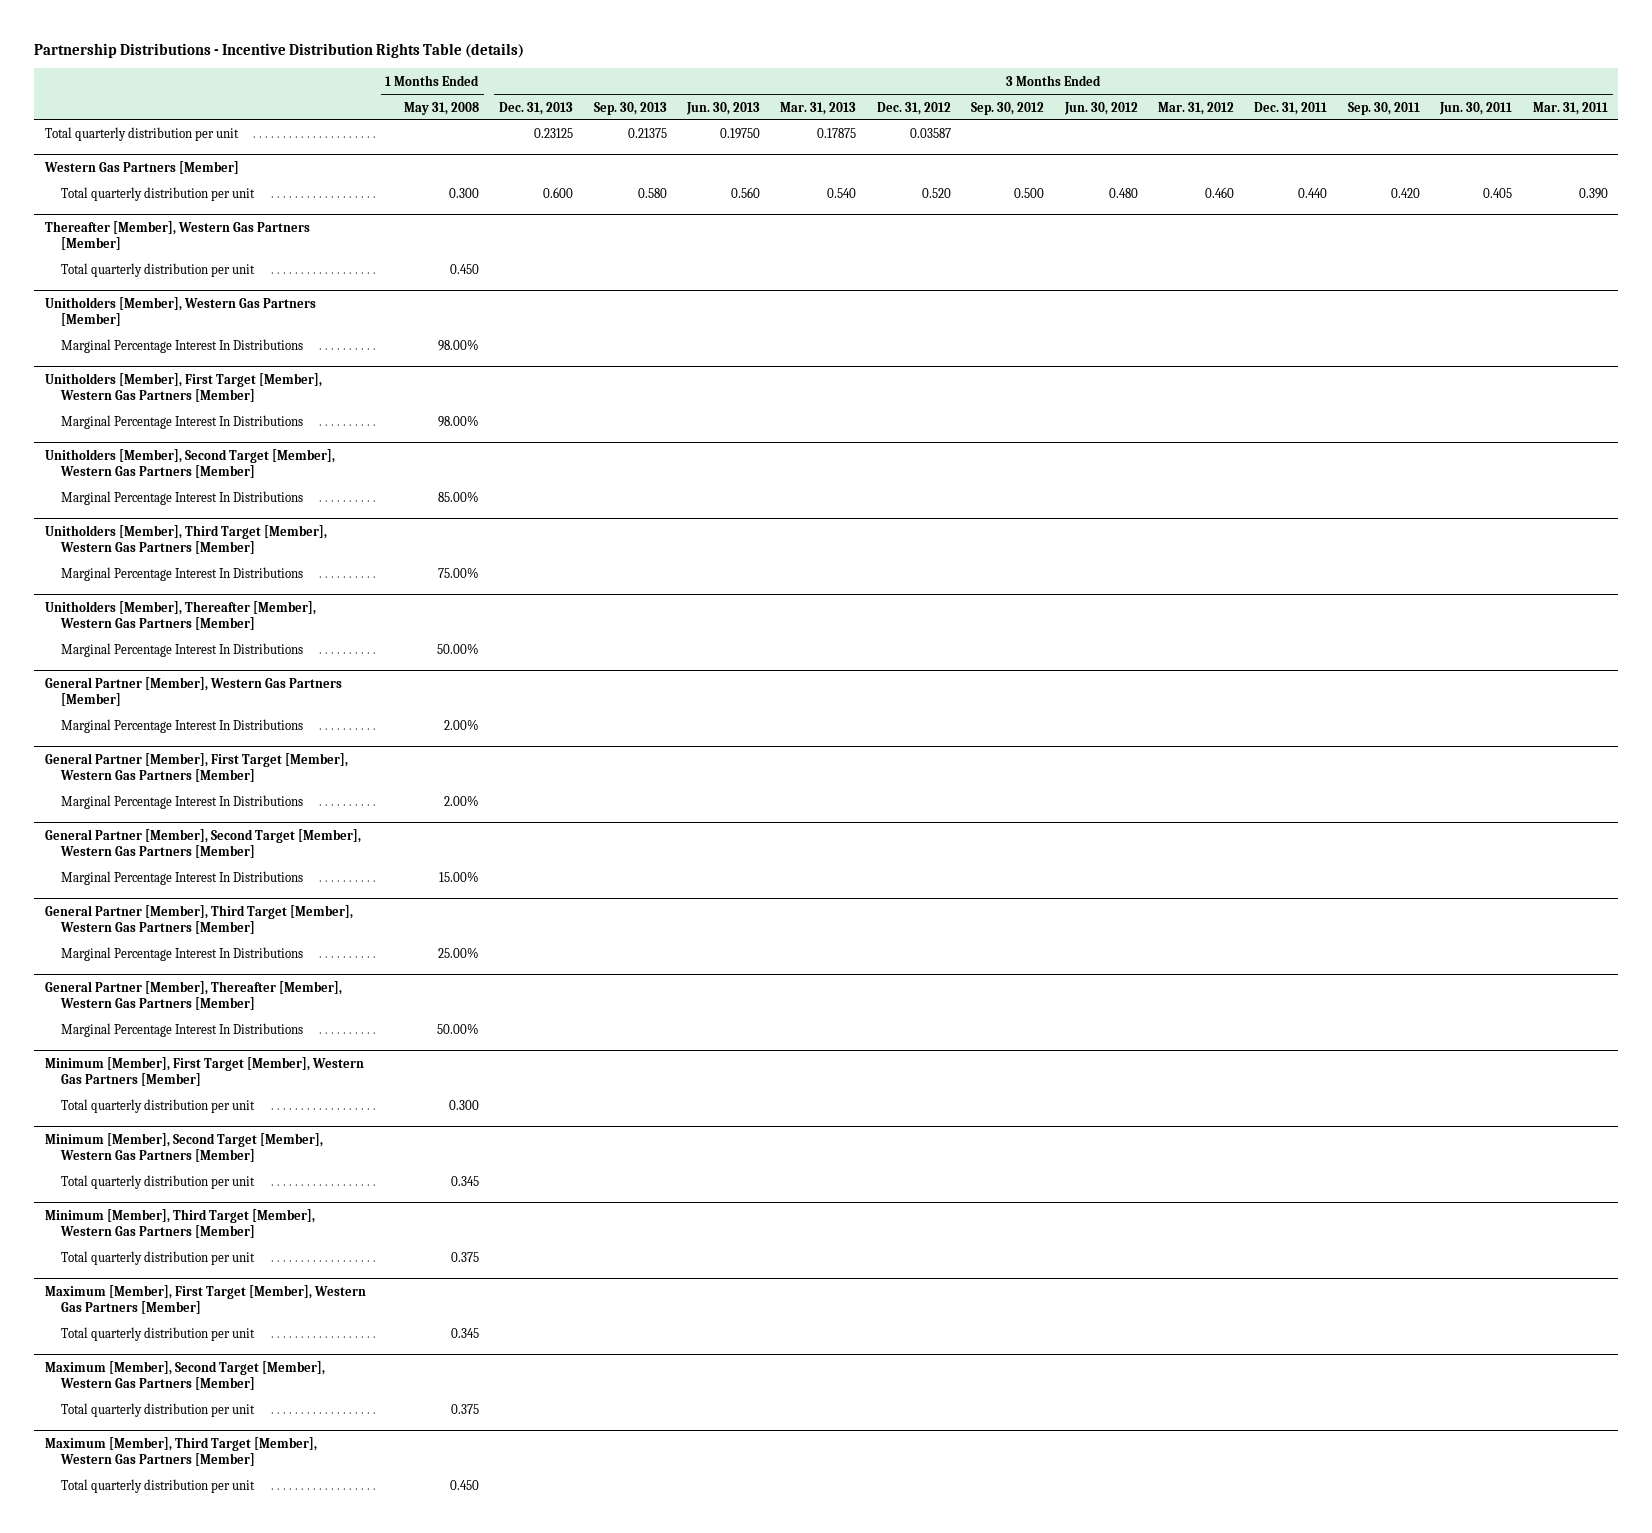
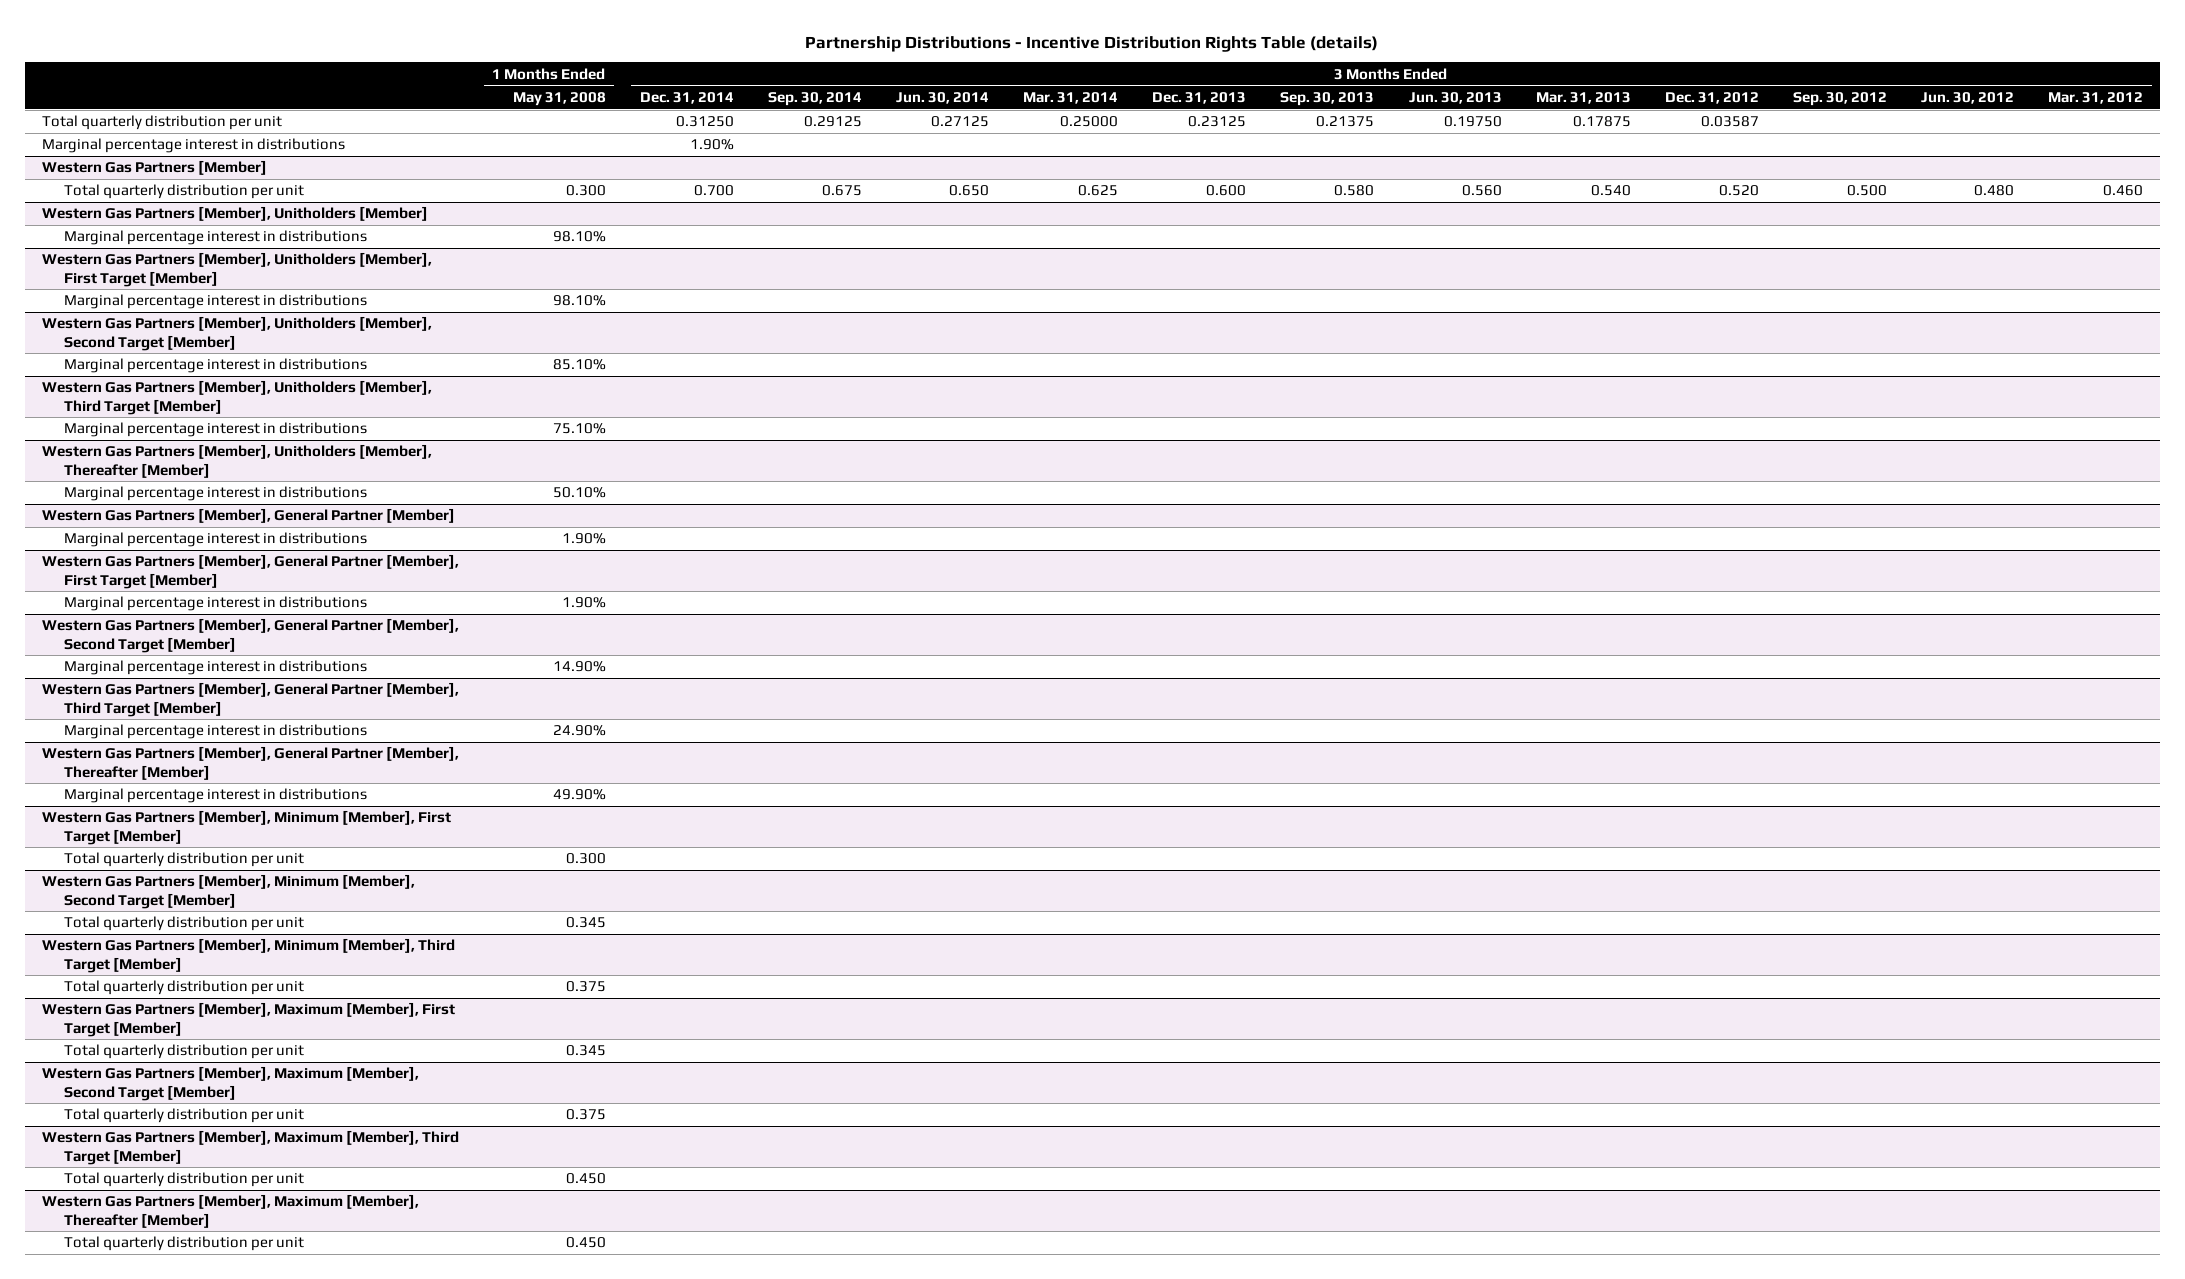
- | 1 Months Ended May 31, 2008 | 3 Months Ended Dec. 31, 2013 | 3 Months Ended Sep. 30, 2013 | 3 Months Ended Jun. 30, 2013 | 3 Months Ended Mar. 31, 2013 | 3 Months Ended Dec. 31, 2012 | 3 Months Ended Sep. 30, 2012 | 3 Months Ended Jun. 30, 2012 | 3 Months Ended Mar. 31, 2012 | 3 Months Ended Dec. 31, 2011 | 3 Months Ended Sep. 30, 2011 | 3 Months Ended Jun. 30, 2011 | 3 Months Ended Mar. 31, 2011
+ | 1 Months Ended May 31, 2008 | 3 Months Ended Dec. 31, 2014 | 3 Months Ended Sep. 30, 2014 | 3 Months Ended Jun. 30, 2014 | 3 Months Ended Mar. 31, 2014 | 3 Months Ended Dec. 31, 2013 | 3 Months Ended Sep. 30, 2013 | 3 Months Ended Jun. 30, 2013 | 3 Months Ended Mar. 31, 2013 | 3 Months Ended Dec. 31, 2012 | 3 Months Ended Sep. 30, 2012 | 3 Months Ended Jun. 30, 2012 | 3 Months Ended Mar. 31, 2012
+ Marginal percentage interest in distributions | | 1.90% | | | | | | | | | | |
- Thereafter [Member], Western Gas Partners [Member]
- Total quarterly distribution per unit | 0.450 | | | | | | | | | | | |
- Unitholders [Member], Western Gas Partners [Member]
- Marginal Percentage Interest In Distributions | 98.00% | | | | | | | | | | | |
- Unitholders [Member], First Target [Member], Western Gas Partners [Member]
- Marginal Percentage Interest In Distributions | 98.00% | | | | | | | | | | | |
- Unitholders [Member], Second Target [Member], Western Gas Partners [Member]
- Marginal Percentage Interest In Distributions | 85.00% | | | | | | | | | | | |
- Unitholders [Member], Third Target [Member], Western Gas Partners [Member]
- Marginal Percentage Interest In Distributions | 75.00% | | | | | | | | | | | |
- Unitholders [Member], Thereafter [Member], Western Gas Partners [Member]
- Marginal Percentage Interest In Distributions | 50.00% | | | | | | | | | | | |
- General Partner [Member], Western Gas Partners [Member]
- Marginal Percentage Interest In Distributions | 2.00% | | | | | | | | | | | |
- General Partner [Member], First Target [Member], Western Gas Partners [Member]
- Marginal Percentage Interest In Distributions | 2.00% | | | | | | | | | | | |
- General Partner [Member], Second Target [Member], Western Gas Partners [Member]
- Marginal Percentage Interest In Distributions | 15.00% | | | | | | | | | | | |
- General Partner [Member], Third Target [Member], Western Gas Partners [Member]
- Marginal Percentage Interest In Distributions | 25.00% | | | | | | | | | | | |
- General Partner [Member], Thereafter [Member], Western Gas Partners [Member]
- Marginal Percentage Interest In Distributions | 50.00% | | | | | | | | | | | |
- Minimum [Member], First Target [Member], Western Gas Partners [Member]
+ Western Gas Partners [Member], Unitholders [Member]
+ Marginal percentage interest in distributions | 98.10% | | | | | | | | | | | |
+ Western Gas Partners [Member], Unitholders [Member], First Target [Member]
+ Marginal percentage interest in distributions | 98.10% | | | | | | | | | | | |
+ Western Gas Partners [Member], Unitholders [Member], Second Target [Member]
+ Marginal percentage interest in distributions | 85.10% | | | | | | | | | | | |
+ Western Gas Partners [Member], Unitholders [Member], Third Target [Member]
+ Marginal percentage interest in distributions | 75.10% | | | | | | | | | | | |
+ Western Gas Partners [Member], Unitholders [Member], Thereafter [Member]
+ Marginal percentage interest in distributions | 50.10% | | | | | | | | | | | |
+ Western Gas Partners [Member], General Partner [Member]
+ Marginal percentage interest in distributions | 1.90% | | | | | | | | | | | |
+ Western Gas Partners [Member], General Partner [Member], First Target [Member]
+ Marginal percentage interest in distributions | 1.90% | | | | | | | | | | | |
+ Western Gas Partners [Member], General Partner [Member], Second Target [Member]
+ Marginal percentage interest in distributions | 14.90% | | | | | | | | | | | |
+ Western Gas Partners [Member], General Partner [Member], Third Target [Member]
+ Marginal percentage interest in distributions | 24.90% | | | | | | | | | | | |
+ Western Gas Partners [Member], General Partner [Member], Thereafter [Member]
+ Marginal percentage interest in distributions | 49.90% | | | | | | | | | | | |
+ Western Gas Partners [Member], Minimum [Member], First Target [Member]
- Minimum [Member], Second Target [Member], Western Gas Partners [Member]
+ Western Gas Partners [Member], Minimum [Member], Second Target [Member]
- Minimum [Member], Third Target [Member], Western Gas Partners [Member]
+ Western Gas Partners [Member], Minimum [Member], Third Target [Member]
- Maximum [Member], First Target [Member], Western Gas Partners [Member]
+ Western Gas Partners [Member], Maximum [Member], First Target [Member]
- Maximum [Member], Second Target [Member], Western Gas Partners [Member]
+ Western Gas Partners [Member], Maximum [Member], Second Target [Member]
- Maximum [Member], Third Target [Member], Western Gas Partners [Member]
+ Western Gas Partners [Member], Maximum [Member], Third Target [Member]
+ Western Gas Partners [Member], Maximum [Member], Thereafter [Member]
+ Total quarterly distribution per unit | 0.450 | | | | | | | | | | | |

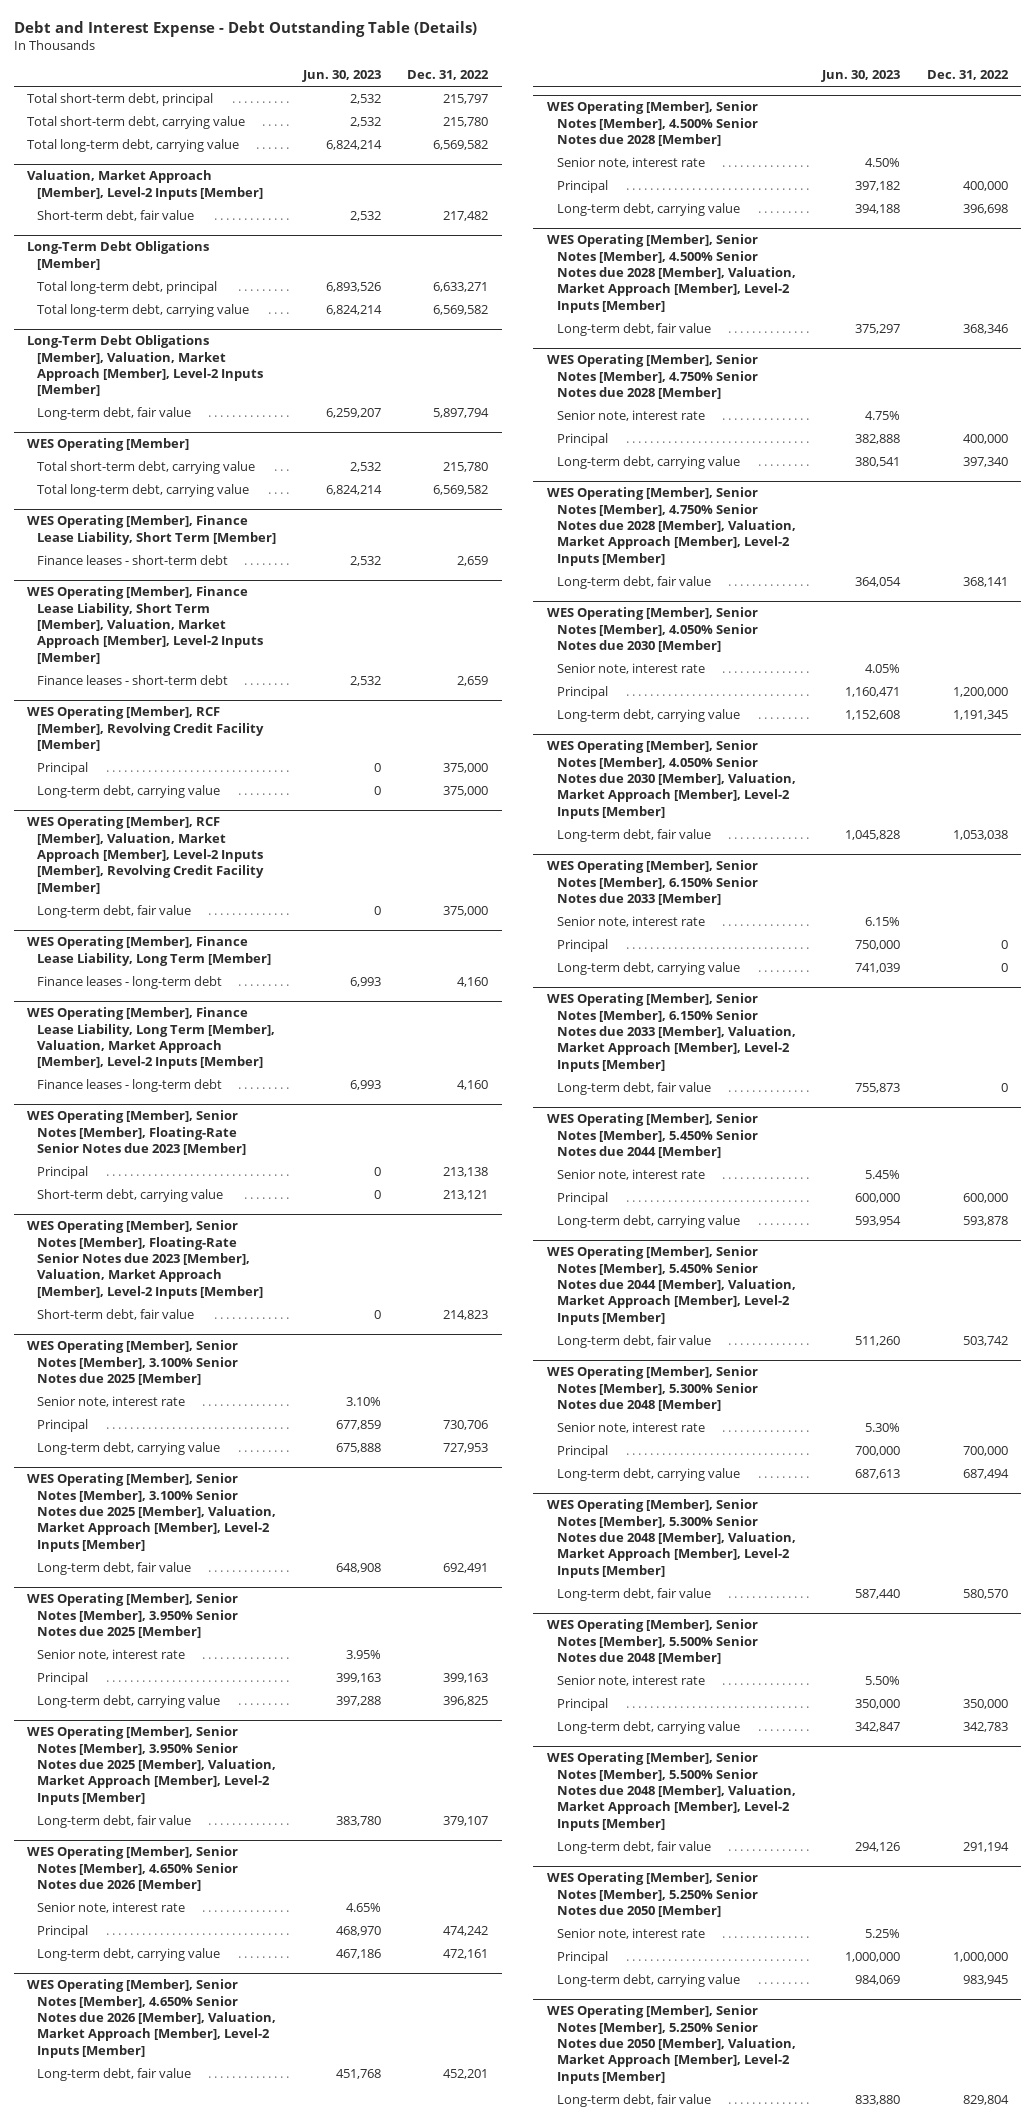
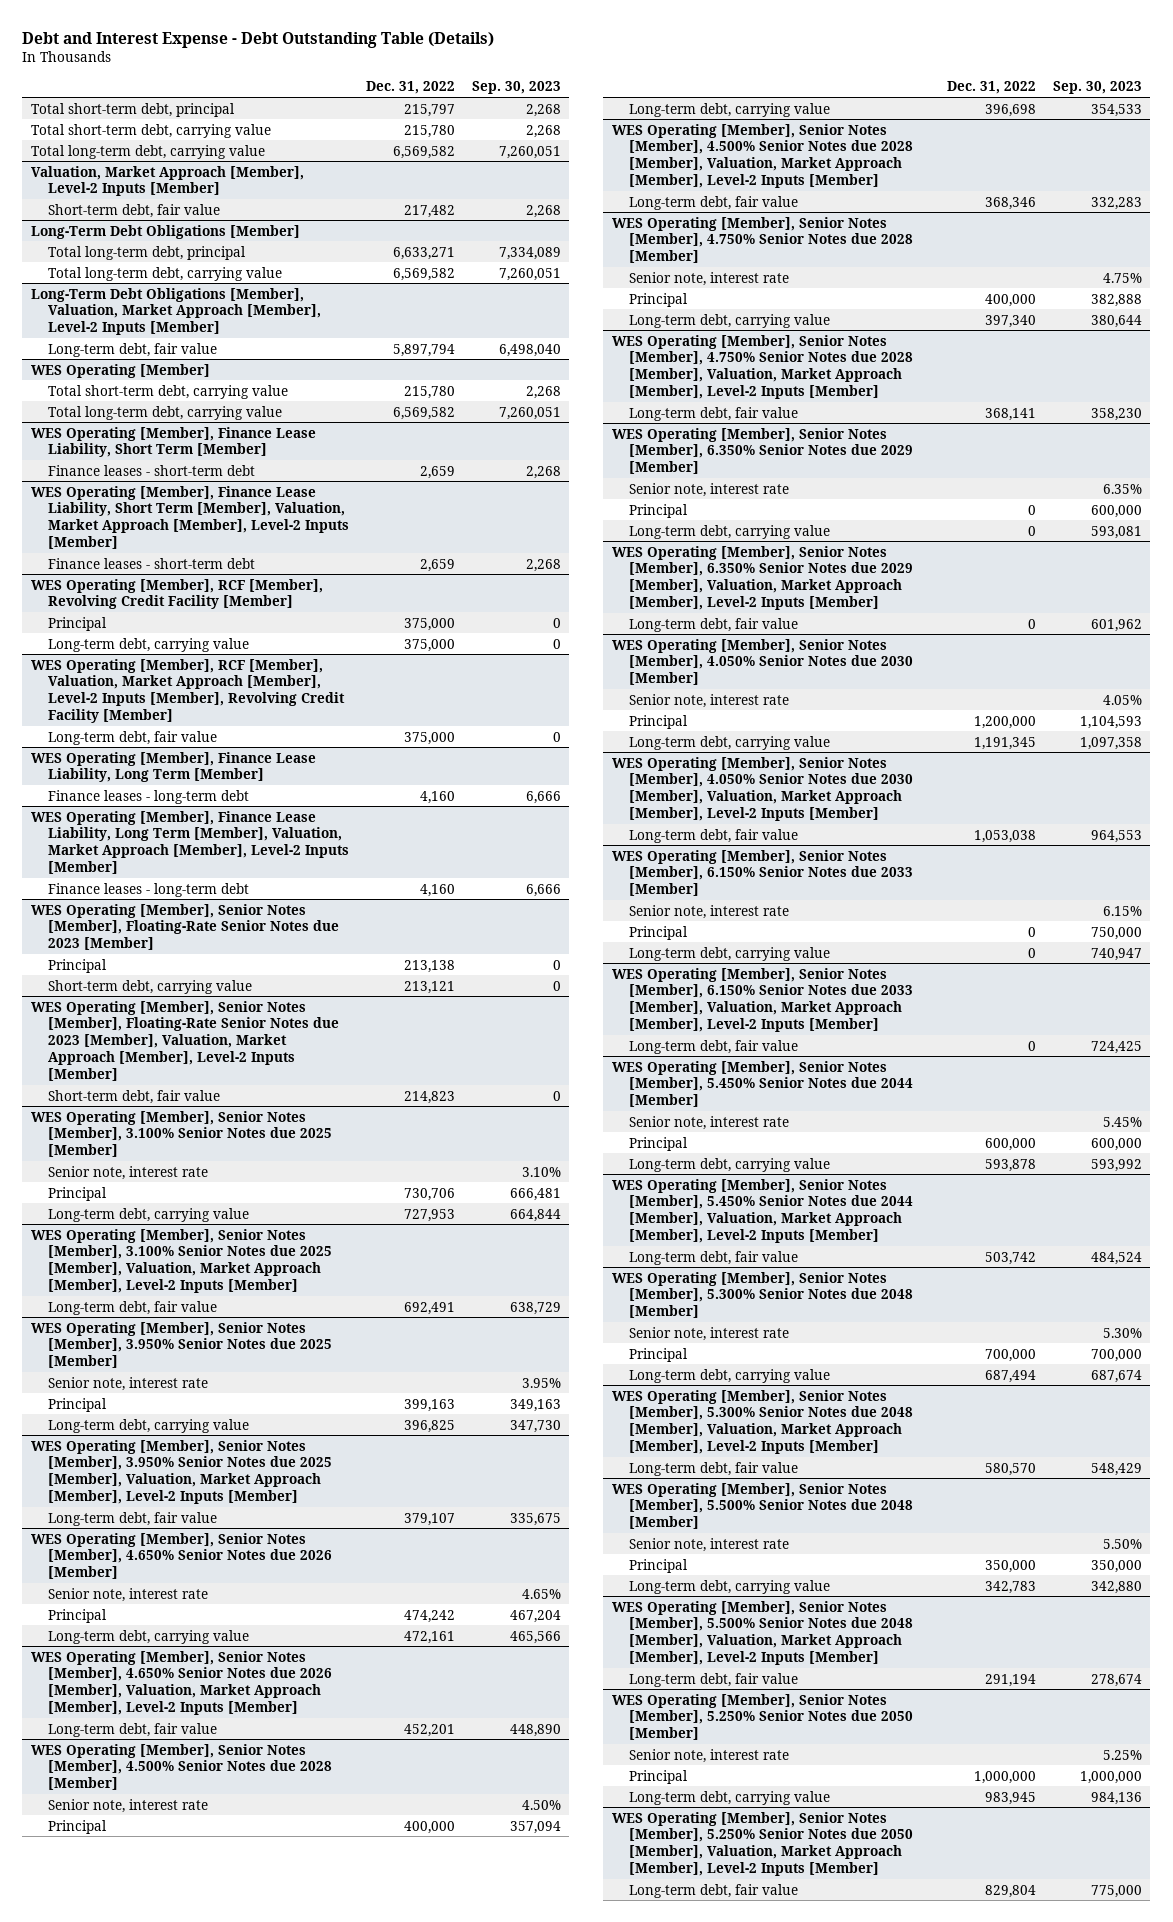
- | Jun. 30, 2023 | Dec. 31, 2022
+ | Dec. 31, 2022 | Sep. 30, 2023
+ WES Operating [Member], Senior Notes [Member], 6.350% Senior Notes due 2029 [Member]
+ Senior note, interest rate | | 6.35%
+ Principal | 0 | 600,000
+ Long-term debt, carrying value | 0 | 593,081
+ WES Operating [Member], Senior Notes [Member], 6.350% Senior Notes due 2029 [Member], Valuation, Market Approach [Member], Level-2 Inputs [Member]
+ Long-term debt, fair value | 0 | 601,962

